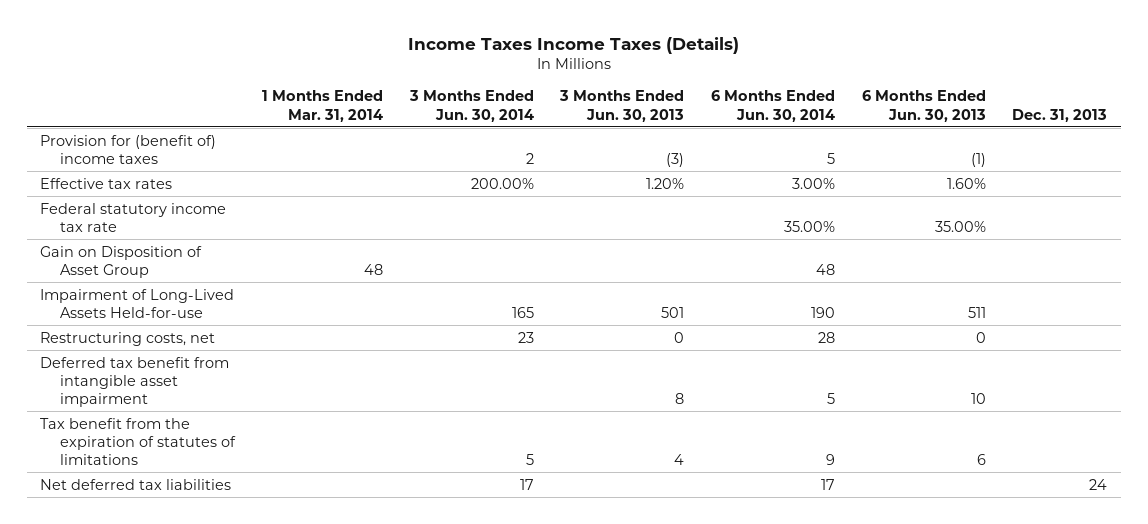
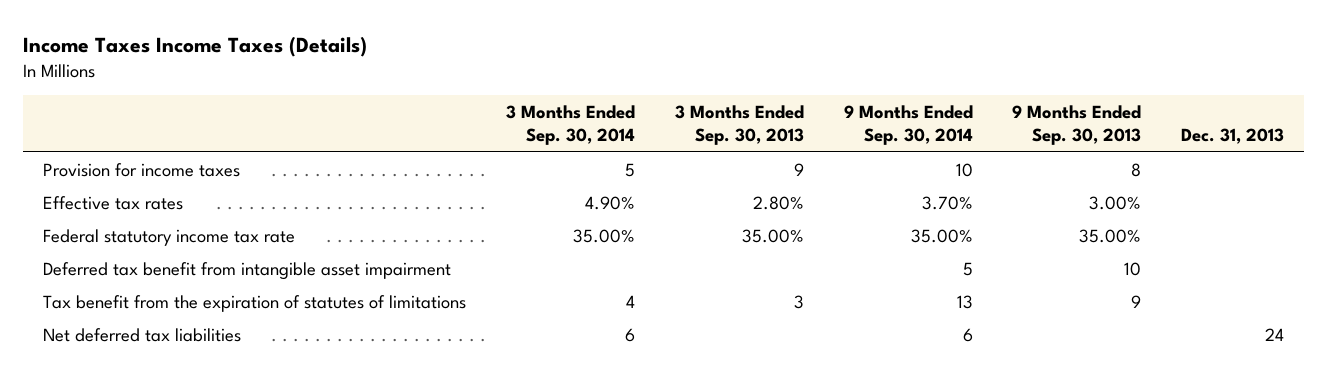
- | 1 Months Ended Mar. 31, 2014 | 3 Months Ended Jun. 30, 2014 | 3 Months Ended Jun. 30, 2013 | 6 Months Ended Jun. 30, 2014 | 6 Months Ended Jun. 30, 2013 | Dec. 31, 2013
+ | 3 Months Ended Sep. 30, 2014 | 3 Months Ended Sep. 30, 2013 | 9 Months Ended Sep. 30, 2014 | 9 Months Ended Sep. 30, 2013 | Dec. 31, 2013
- Provision for (benefit of) income taxes | | 2 | (3) | 5 | (1) |
+ Provision for income taxes | 5 | 9 | 10 | 8 |
- Gain on Disposition of Asset Group | 48 | | | 48 | |
- Impairment of Long-Lived Assets Held-for-use | | 165 | 501 | 190 | 511 |
- Restructuring costs, net | | 23 | 0 | 28 | 0 |

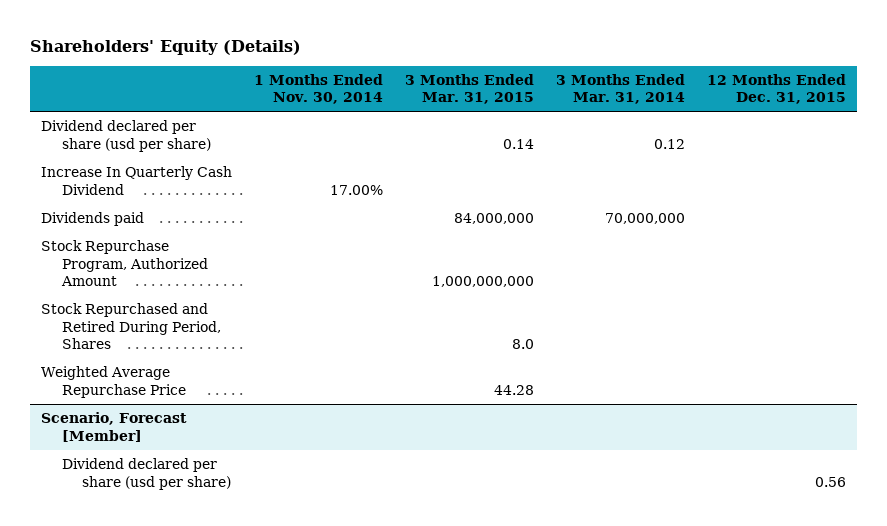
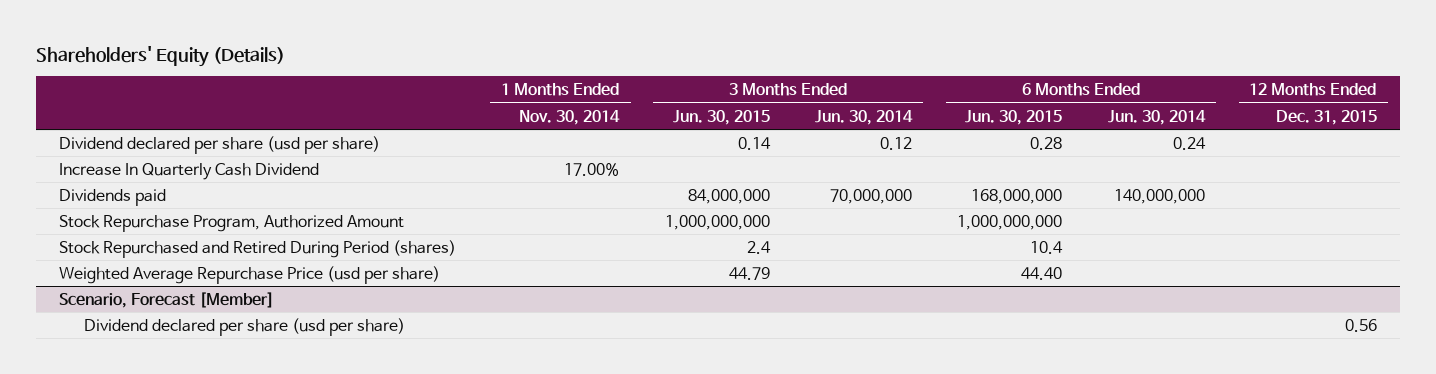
- | 1 Months Ended Nov. 30, 2014 | 3 Months Ended Mar. 31, 2015 | 3 Months Ended Mar. 31, 2014 | 12 Months Ended Dec. 31, 2015
+ | 1 Months Ended Nov. 30, 2014 | 3 Months Ended Jun. 30, 2015 | 3 Months Ended Jun. 30, 2014 | 6 Months Ended Jun. 30, 2015 | 6 Months Ended Jun. 30, 2014 | 12 Months Ended Dec. 31, 2015
- Stock Repurchased and Retired During Period, Shares | | 8.0 | |
- Weighted Average Repurchase Price | | 44.28 | |
+ Stock Repurchased and Retired During Period (shares) | | 2.4 | | 10.4 | |
+ Weighted Average Repurchase Price (usd per share) | | 44.79 | | 44.40 | |

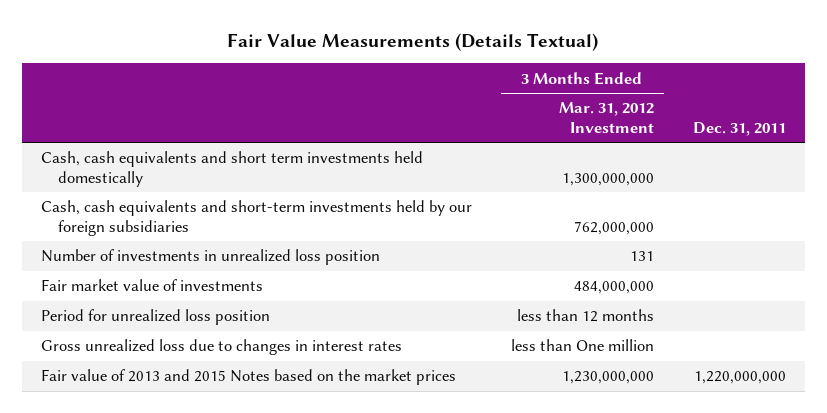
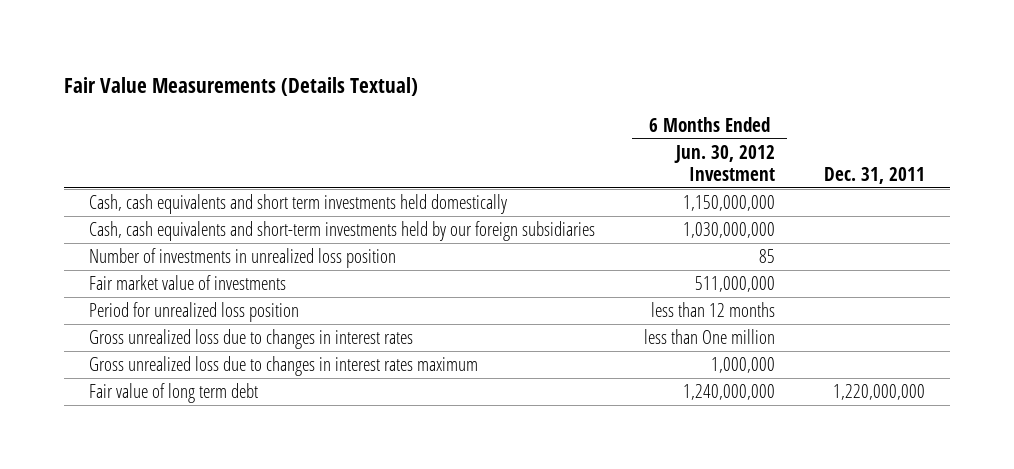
- | 3 Months Ended Mar. 31, 2012 Investment | Dec. 31, 2011
+ | 6 Months Ended Jun. 30, 2012 Investment | Dec. 31, 2011
- Fair value of 2013 and 2015 Notes based on the market prices | 1,230,000,000 | 1,220,000,000
+ Gross unrealized loss due to changes in interest rates maximum | 1,000,000 |
+ Fair value of long term debt | 1,240,000,000 | 1,220,000,000

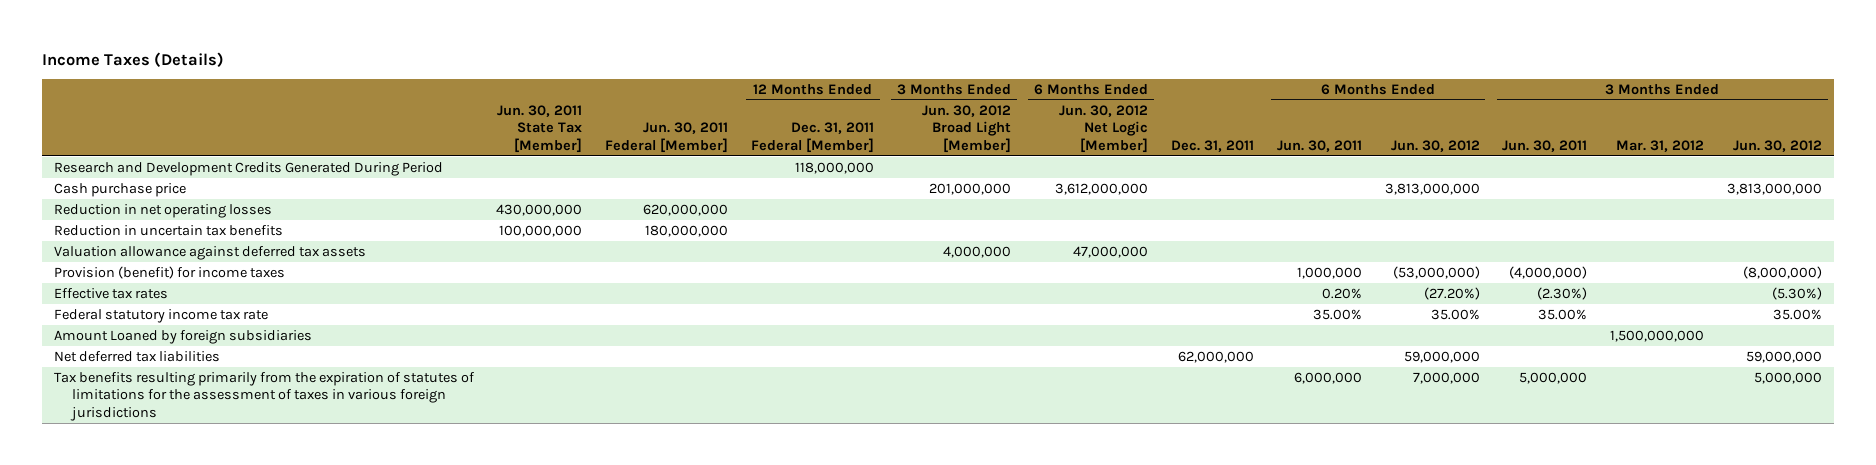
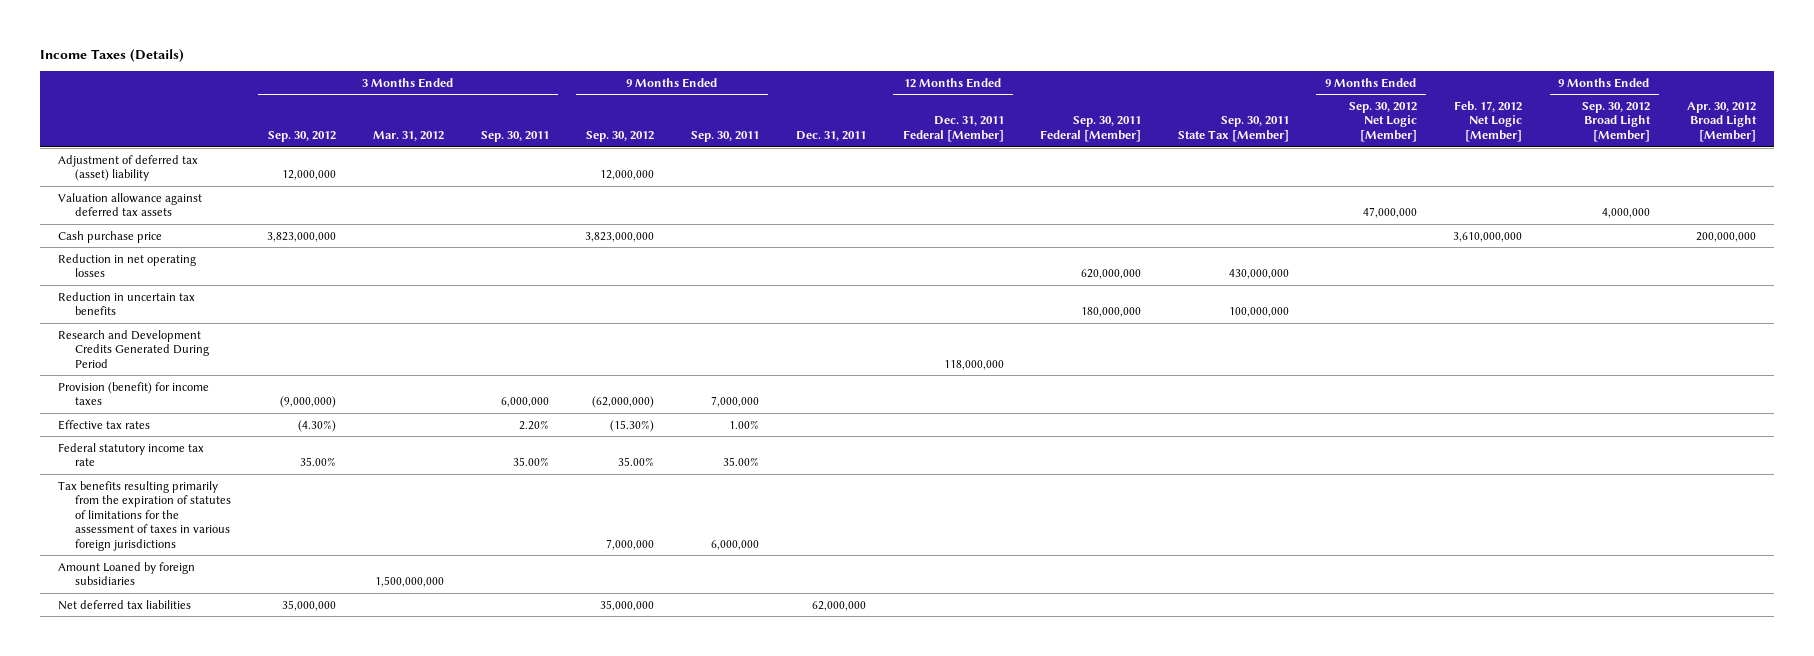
- | Jun. 30, 2011 State Tax [Member] | Jun. 30, 2011 Federal [Member] | 12 Months Ended Dec. 31, 2011 Federal [Member] | 3 Months Ended Jun. 30, 2012 Broad Light [Member] | 6 Months Ended Jun. 30, 2012 Net Logic [Member] | Dec. 31, 2011 | 6 Months Ended Jun. 30, 2011 | 6 Months Ended Jun. 30, 2012 | 3 Months Ended Jun. 30, 2011 | 3 Months Ended Mar. 31, 2012 | 3 Months Ended Jun. 30, 2012
+ | 3 Months Ended Sep. 30, 2012 | 3 Months Ended Mar. 31, 2012 | 3 Months Ended Sep. 30, 2011 | 9 Months Ended Sep. 30, 2012 | 9 Months Ended Sep. 30, 2011 | Dec. 31, 2011 | 12 Months Ended Dec. 31, 2011 Federal [Member] | Sep. 30, 2011 Federal [Member] | Sep. 30, 2011 State Tax [Member] | 9 Months Ended Sep. 30, 2012 Net Logic [Member] | Feb. 17, 2012 Net Logic [Member] | 9 Months Ended Sep. 30, 2012 Broad Light [Member] | Apr. 30, 2012 Broad Light [Member]
+ Adjustment of deferred tax (asset) liability | 12,000,000 | | | 12,000,000 | | | | | | | | |
moved up: Valuation allowance against deferred tax assets | | | | | | | | | | 47,000,000 | | 4,000,000 |
moved down: Research and Development Credits Generated During Period | | | | | | | 118,000,000 | | | | | |
moved up: Tax benefits resulting primarily from the expiration of statutes of limitations for the assessment of taxes in various foreign jurisdictions | | | | 7,000,000 | 6,000,000 | | | | | | | |

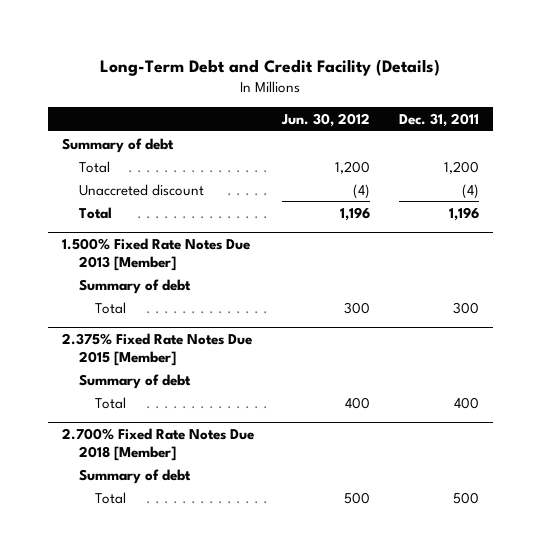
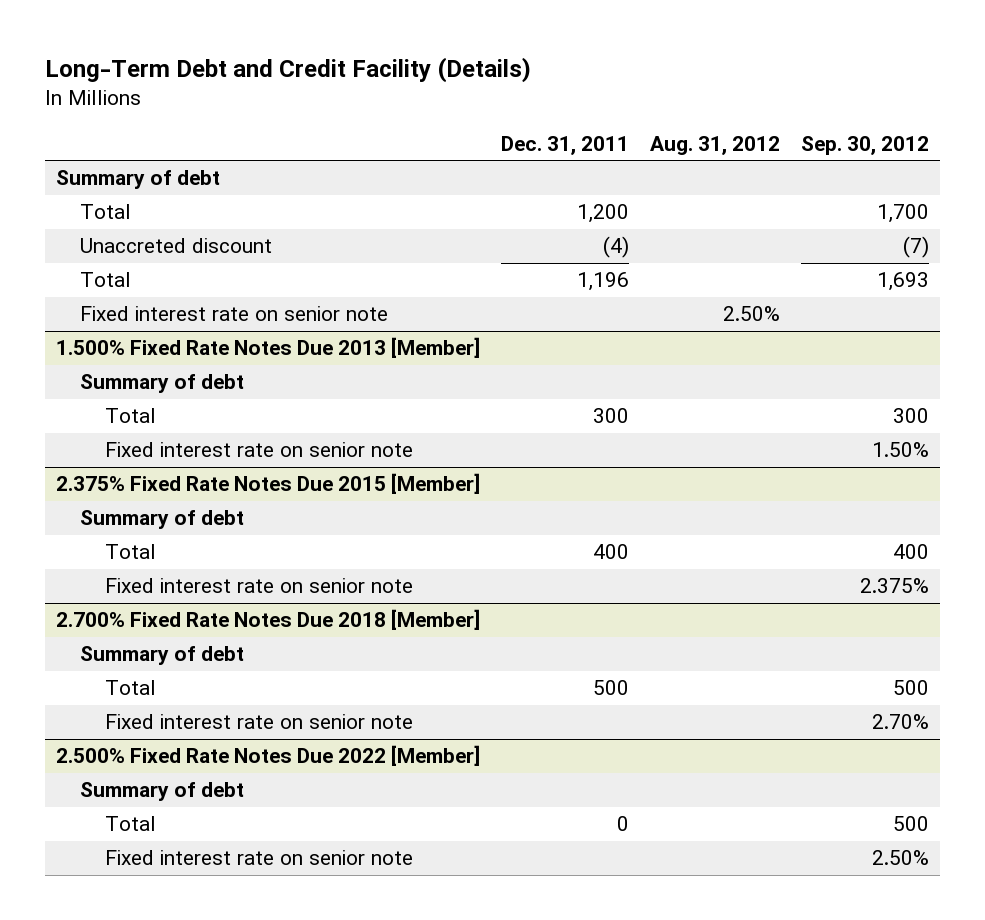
- | Jun. 30, 2012 | Dec. 31, 2011
+ | Dec. 31, 2011 | Aug. 31, 2012 | Sep. 30, 2012
+ Fixed interest rate on senior note | | 2.50% |
@ 1.500% Fixed Rate Notes Due 2013 [Member]
+ Fixed interest rate on senior note | | | 1.50%
@ 2.375% Fixed Rate Notes Due 2015 [Member]
+ Fixed interest rate on senior note | | | 2.375%
@ 2.700% Fixed Rate Notes Due 2018 [Member]
+ Fixed interest rate on senior note | | | 2.70%
+ 2.500% Fixed Rate Notes Due 2022 [Member]
+ Summary of debt
+ Total | 0 | | 500
+ Fixed interest rate on senior note | | | 2.50%

